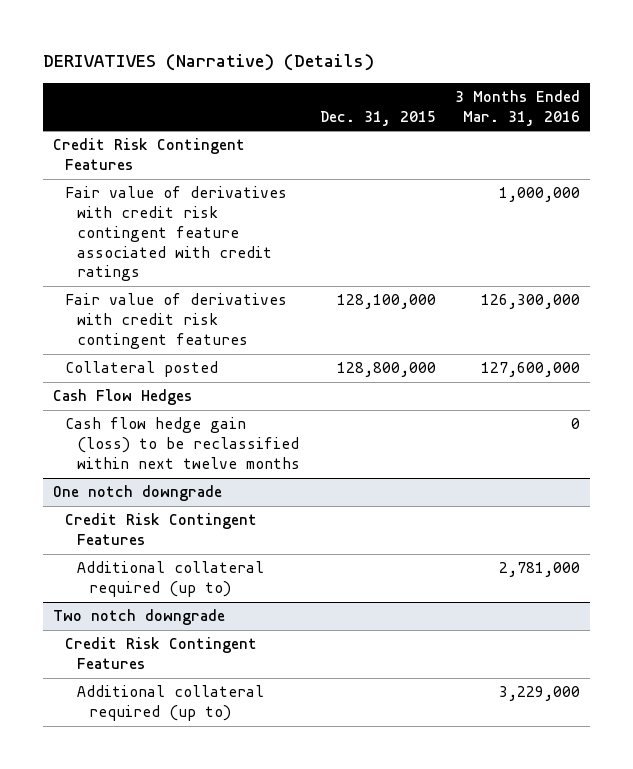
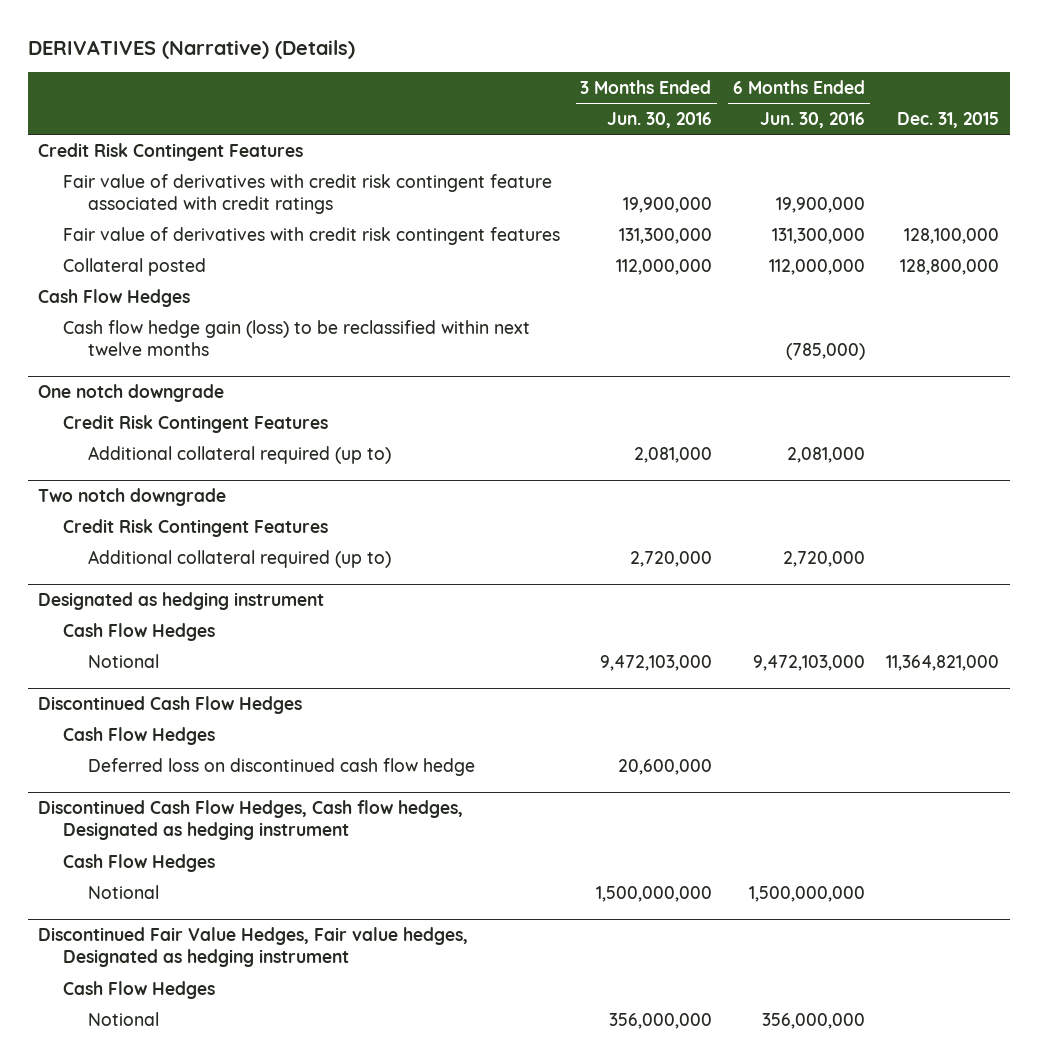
- | Dec. 31, 2015 | 3 Months Ended Mar. 31, 2016
+ | 3 Months Ended Jun. 30, 2016 | 6 Months Ended Jun. 30, 2016 | Dec. 31, 2015
+ Designated as hedging instrument
+ Cash Flow Hedges
+ Notional | 9,472,103,000 | 9,472,103,000 | 11,364,821,000
+ Discontinued Cash Flow Hedges
+ Cash Flow Hedges
+ Deferred loss on discontinued cash flow hedge | 20,600,000 | |
+ Discontinued Cash Flow Hedges, Cash flow hedges, Designated as hedging instrument
+ Cash Flow Hedges
+ Notional | 1,500,000,000 | 1,500,000,000 |
+ Discontinued Fair Value Hedges, Fair value hedges, Designated as hedging instrument
+ Cash Flow Hedges
+ Notional | 356,000,000 | 356,000,000 |

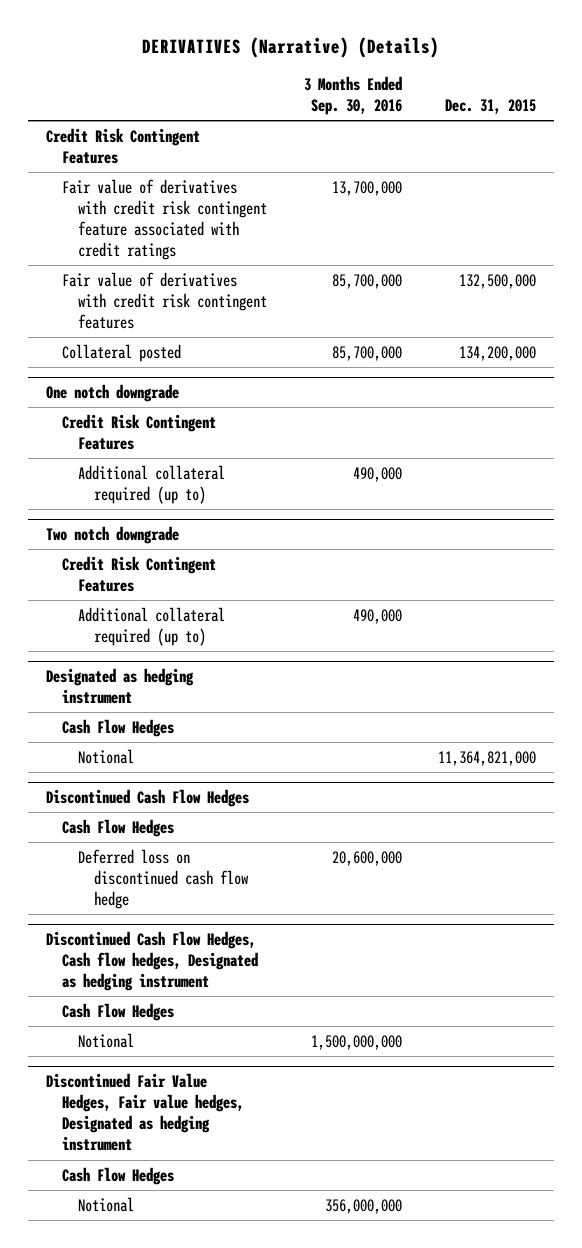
- | 3 Months Ended Jun. 30, 2016 | 6 Months Ended Jun. 30, 2016 | Dec. 31, 2015
+ | 3 Months Ended Sep. 30, 2016 | Dec. 31, 2015
- Fair value of derivatives with credit risk contingent features | 131,300,000 | 131,300,000 | 128,100,000
- Collateral posted | 112,000,000 | 112,000,000 | 128,800,000
- Cash Flow Hedges
- Cash flow hedge gain (loss) to be reclassified within next twelve months | | (785,000) |
+ Fair value of derivatives with credit risk contingent features | 85,700,000 | 132,500,000
+ Collateral posted | 85,700,000 | 134,200,000

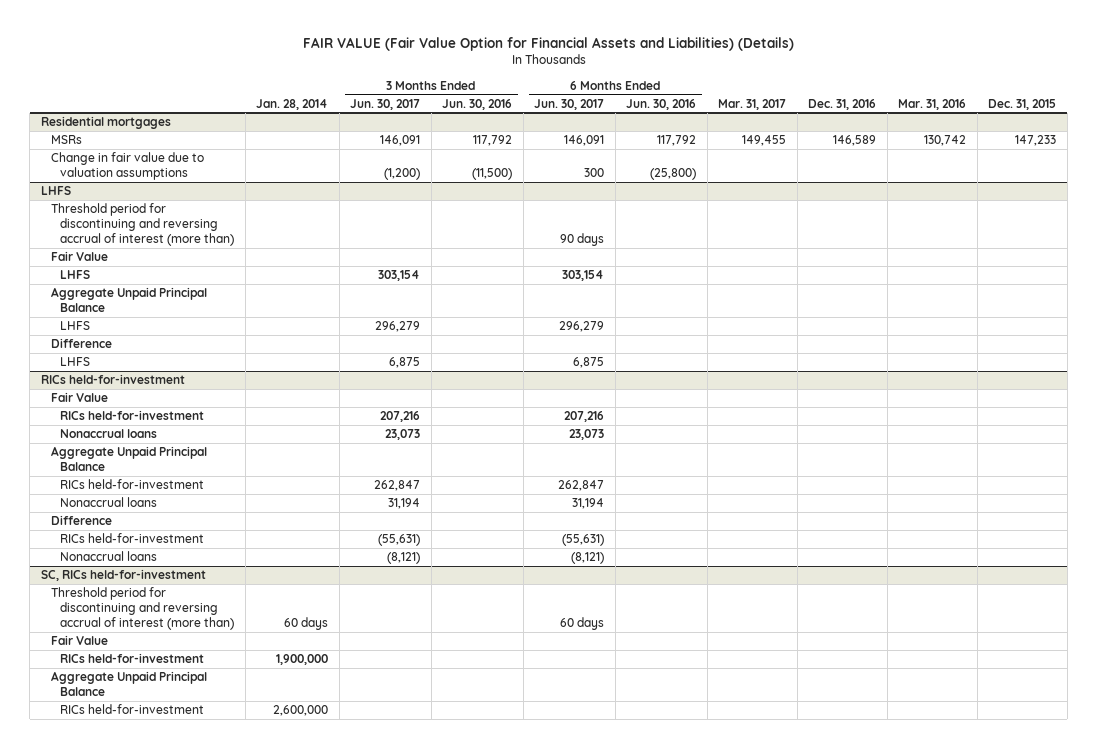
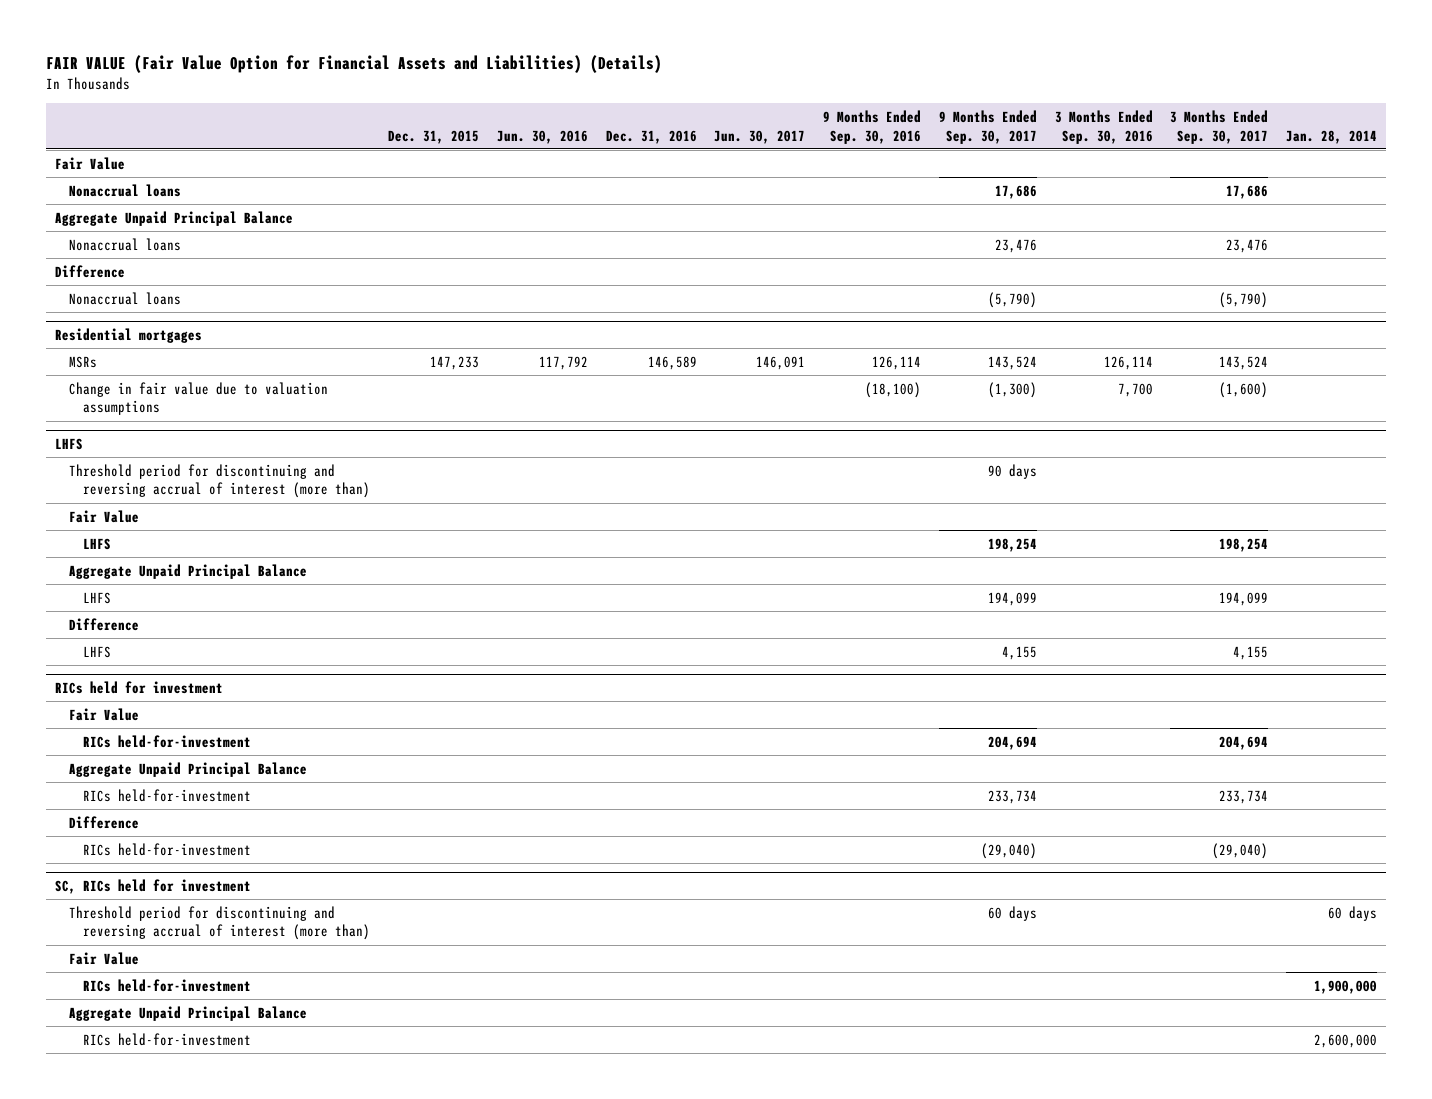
- | Jan. 28, 2014 | 3 Months Ended Jun. 30, 2017 | 3 Months Ended Jun. 30, 2016 | 6 Months Ended Jun. 30, 2017 | 6 Months Ended Jun. 30, 2016 | Mar. 31, 2017 | Dec. 31, 2016 | Mar. 31, 2016 | Dec. 31, 2015
+ | Dec. 31, 2015 | Jun. 30, 2016 | Dec. 31, 2016 | Jun. 30, 2017 | 9 Months Ended Sep. 30, 2016 | 9 Months Ended Sep. 30, 2017 | 3 Months Ended Sep. 30, 2016 | 3 Months Ended Sep. 30, 2017 | Jan. 28, 2014
+ Fair Value
+ Nonaccrual loans | | | | | | 17,686 | | 17,686 |
+ Aggregate Unpaid Principal Balance
+ Nonaccrual loans | | | | | | 23,476 | | 23,476 |
+ Difference
+ Nonaccrual loans | | | | | | (5,790) | | (5,790) |
- RICs held-for-investment
+ RICs held for investment
- Nonaccrual loans | | 23,073 | | 23,073 | | | | |
- Nonaccrual loans | | 31,194 | | 31,194 | | | | |
- Nonaccrual loans | | (8,121) | | (8,121) | | | | |
- SC, RICs held-for-investment
+ SC, RICs held for investment

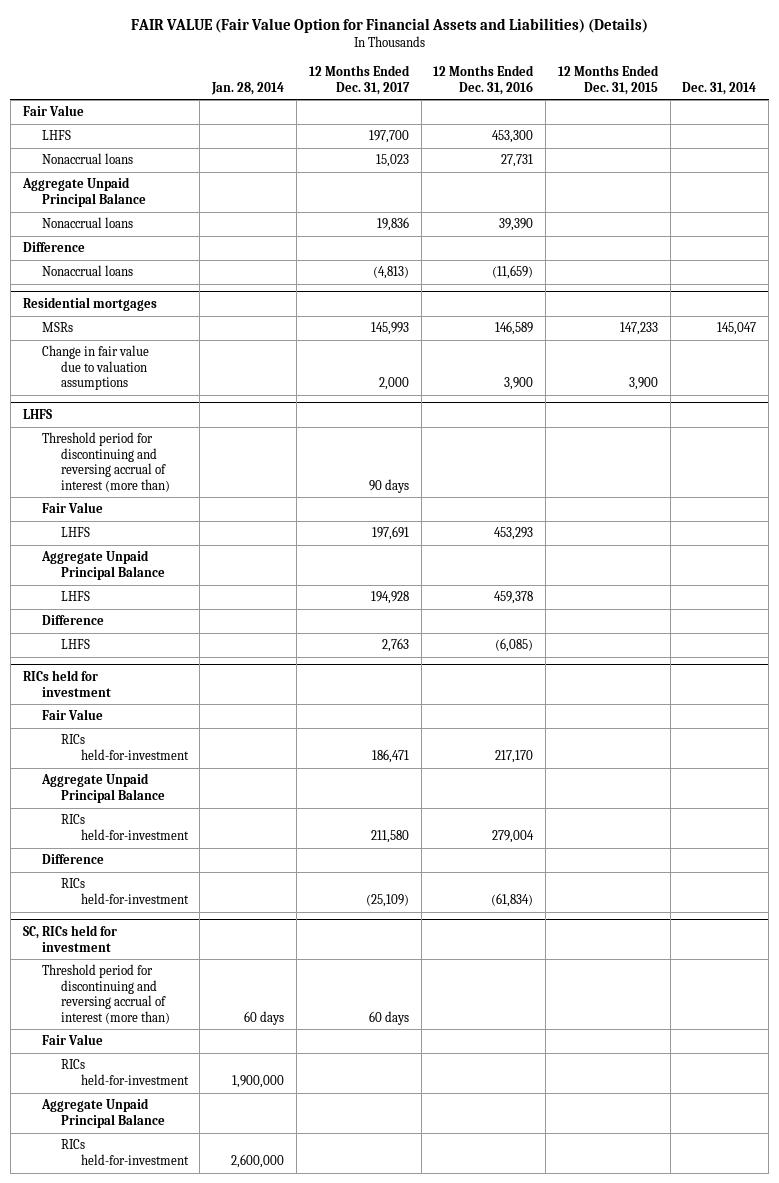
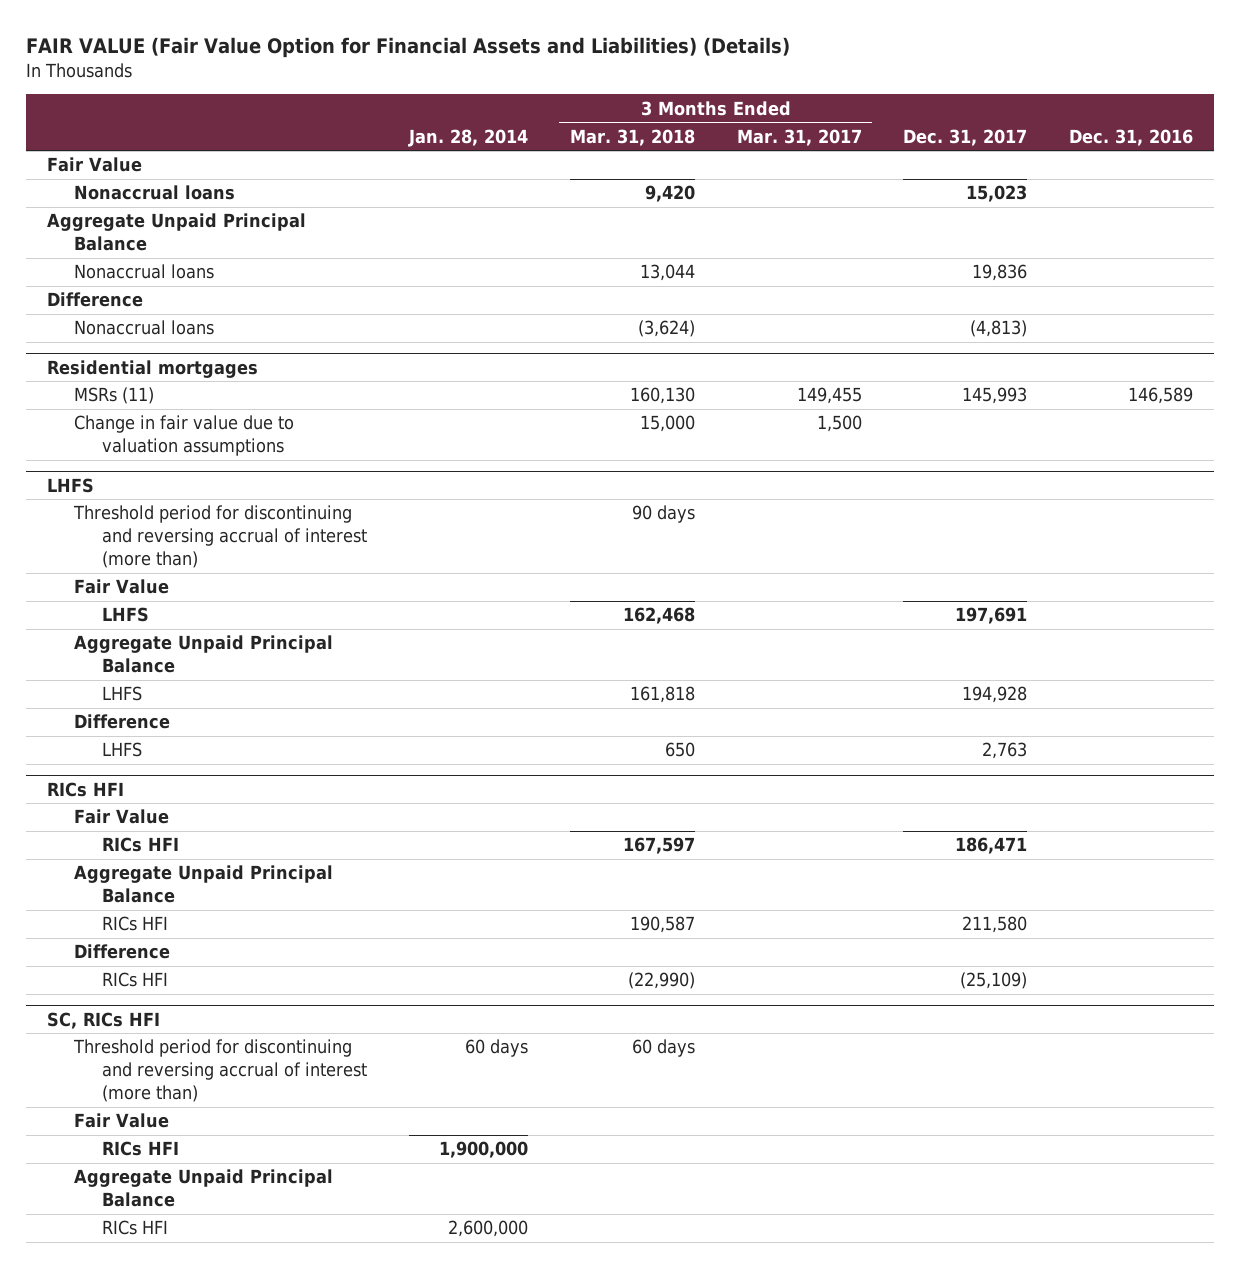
- | Jan. 28, 2014 | 12 Months Ended Dec. 31, 2017 | 12 Months Ended Dec. 31, 2016 | 12 Months Ended Dec. 31, 2015 | Dec. 31, 2014
+ | Jan. 28, 2014 | 3 Months Ended Mar. 31, 2018 | 3 Months Ended Mar. 31, 2017 | Dec. 31, 2017 | Dec. 31, 2016
- LHFS | | 197,700 | 453,300 | |
@ Residential mortgages
- MSRs | | 145,993 | 146,589 | 147,233 | 145,047
+ MSRs (11) | | 160,130 | 149,455 | 145,993 | 146,589
- RICs held for investment
+ RICs HFI
- RICs held-for-investment | | 186,471 | 217,170 | |
+ RICs HFI | | 167,597 | | 186,471 |
- RICs held-for-investment | | 211,580 | 279,004 | |
+ RICs HFI | | 190,587 | | 211,580 |
- RICs held-for-investment | | (25,109) | (61,834) | |
- SC, RICs held for investment
+ RICs HFI | | (22,990) | | (25,109) |
+ SC, RICs HFI
- RICs held-for-investment | 1,900,000 | | | |
+ RICs HFI | 1,900,000 | | | |
- RICs held-for-investment | 2,600,000 | | | |
+ RICs HFI | 2,600,000 | | | |

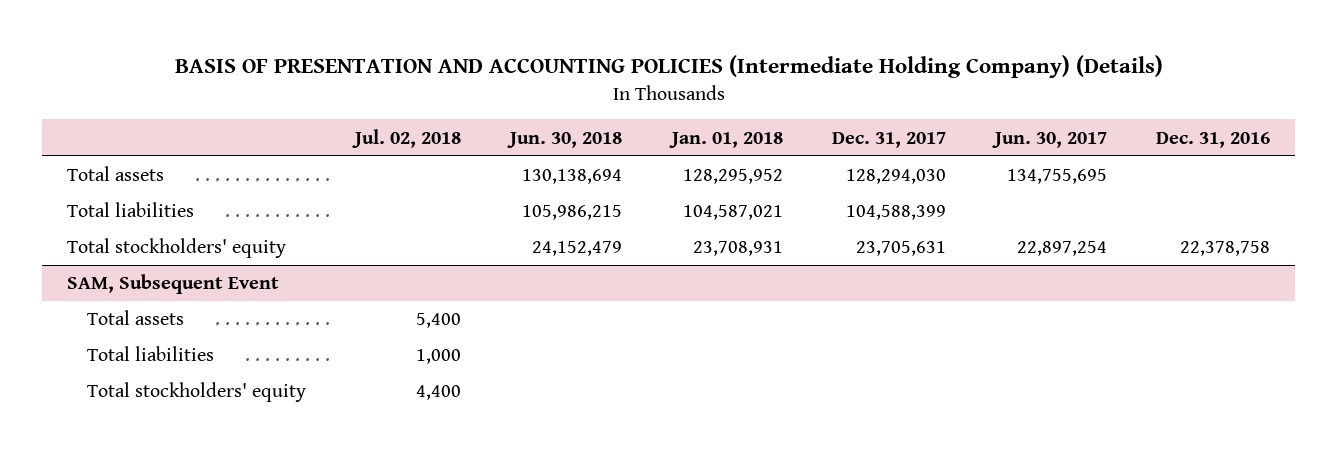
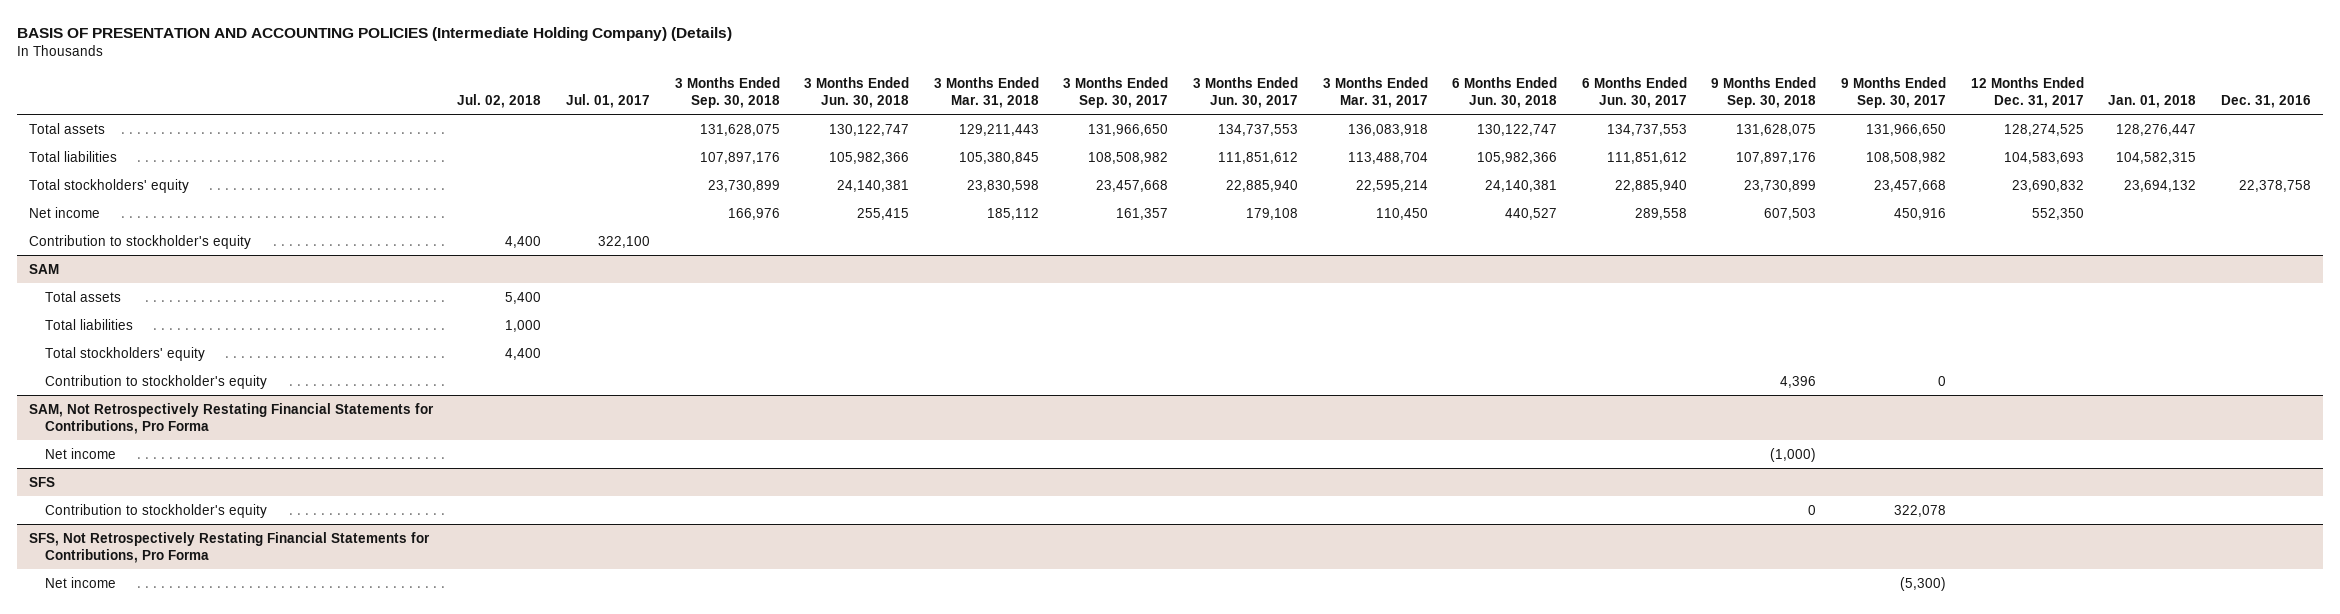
- | Jul. 02, 2018 | Jun. 30, 2018 | Jan. 01, 2018 | Dec. 31, 2017 | Jun. 30, 2017 | Dec. 31, 2016
+ | Jul. 02, 2018 | Jul. 01, 2017 | 3 Months Ended Sep. 30, 2018 | 3 Months Ended Jun. 30, 2018 | 3 Months Ended Mar. 31, 2018 | 3 Months Ended Sep. 30, 2017 | 3 Months Ended Jun. 30, 2017 | 3 Months Ended Mar. 31, 2017 | 6 Months Ended Jun. 30, 2018 | 6 Months Ended Jun. 30, 2017 | 9 Months Ended Sep. 30, 2018 | 9 Months Ended Sep. 30, 2017 | 12 Months Ended Dec. 31, 2017 | Jan. 01, 2018 | Dec. 31, 2016
- Total assets | | 130,138,694 | 128,295,952 | 128,294,030 | 134,755,695 |
- Total liabilities | | 105,986,215 | 104,587,021 | 104,588,399 | |
- Total stockholders' equity | | 24,152,479 | 23,708,931 | 23,705,631 | 22,897,254 | 22,378,758
- SAM, Subsequent Event
+ Total assets | | | 131,628,075 | 130,122,747 | 129,211,443 | 131,966,650 | 134,737,553 | 136,083,918 | 130,122,747 | 134,737,553 | 131,628,075 | 131,966,650 | 128,274,525 | 128,276,447 |
+ Total liabilities | | | 107,897,176 | 105,982,366 | 105,380,845 | 108,508,982 | 111,851,612 | 113,488,704 | 105,982,366 | 111,851,612 | 107,897,176 | 108,508,982 | 104,583,693 | 104,582,315 |
+ Total stockholders' equity | | | 23,730,899 | 24,140,381 | 23,830,598 | 23,457,668 | 22,885,940 | 22,595,214 | 24,140,381 | 22,885,940 | 23,730,899 | 23,457,668 | 23,690,832 | 23,694,132 | 22,378,758
+ Net income | | | 166,976 | 255,415 | 185,112 | 161,357 | 179,108 | 110,450 | 440,527 | 289,558 | 607,503 | 450,916 | 552,350 | |
+ Contribution to stockholder's equity | 4,400 | 322,100 | | | | | | | | | | | | |
+ SAM
+ Contribution to stockholder's equity | | | | | | | | | | | 4,396 | 0 | | |
+ SAM, Not Retrospectively Restating Financial Statements for Contributions, Pro Forma
+ Net income | | | | | | | | | | | (1,000) | | | |
+ SFS
+ Contribution to stockholder's equity | | | | | | | | | | | 0 | 322,078 | | |
+ SFS, Not Retrospectively Restating Financial Statements for Contributions, Pro Forma
+ Net income | | | | | | | | | | | | (5,300) | | |

